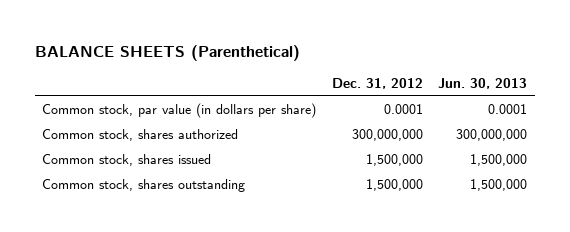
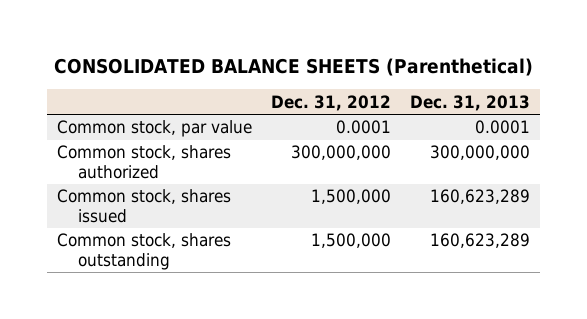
- BALANCE SHEETS (Parenthetical)
+ CONSOLIDATED BALANCE SHEETS (Parenthetical)
- | Dec. 31, 2012 | Jun. 30, 2013
+ | Dec. 31, 2012 | Dec. 31, 2013
- Common stock, par value (in dollars per share) | 0.0001 | 0.0001
+ Common stock, par value | 0.0001 | 0.0001

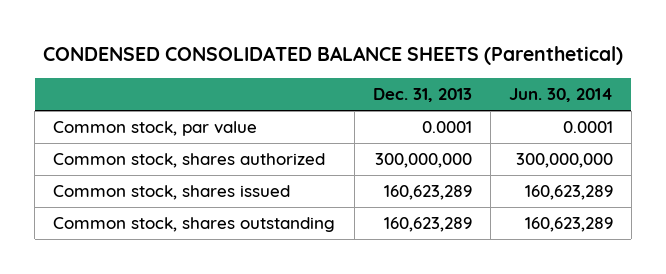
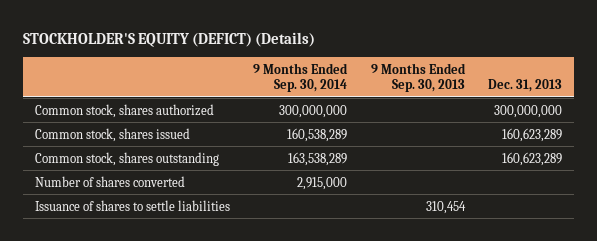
- CONDENSED CONSOLIDATED BALANCE SHEETS (Parenthetical)
+ STOCKHOLDER'S EQUITY (DEFICT) (Details)
- | Dec. 31, 2013 | Jun. 30, 2014
+ | 9 Months Ended Sep. 30, 2014 | 9 Months Ended Sep. 30, 2013 | Dec. 31, 2013
- Common stock, par value | 0.0001 | 0.0001
+ Number of shares converted | 2,915,000 | |
+ Issuance of shares to settle liabilities | | 310,454 |

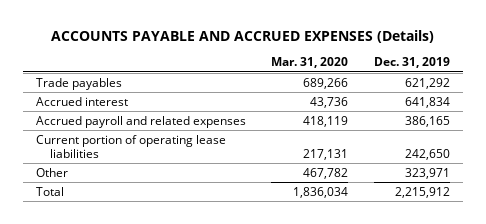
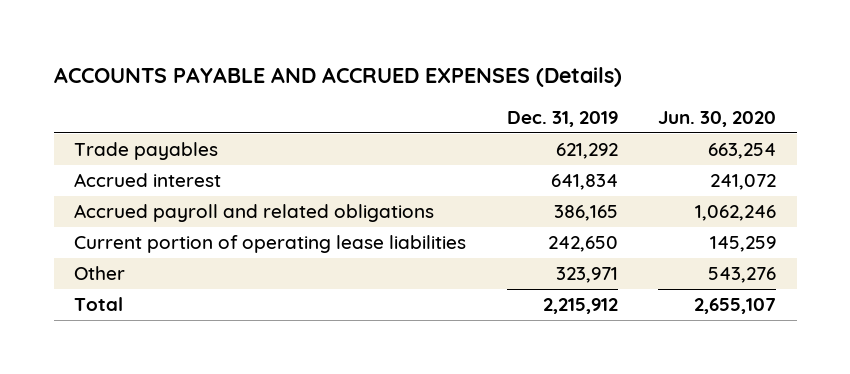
- | Mar. 31, 2020 | Dec. 31, 2019
+ | Dec. 31, 2019 | Jun. 30, 2020
- Accrued payroll and related expenses | 418,119 | 386,165
+ Accrued payroll and related obligations | 386,165 | 1,062,246

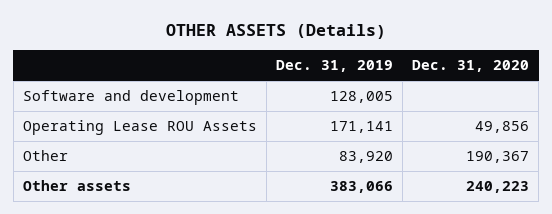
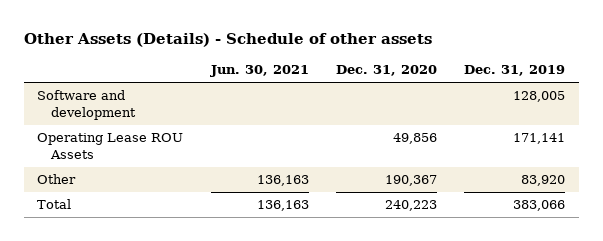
- OTHER ASSETS (Details)
+ Other Assets (Details) - Schedule of other assets
- | Dec. 31, 2019 | Dec. 31, 2020
+ | Jun. 30, 2021 | Dec. 31, 2020 | Dec. 31, 2019
- Other assets | 383,066 | 240,223
+ Total | 136,163 | 240,223 | 383,066

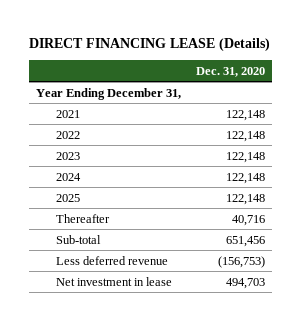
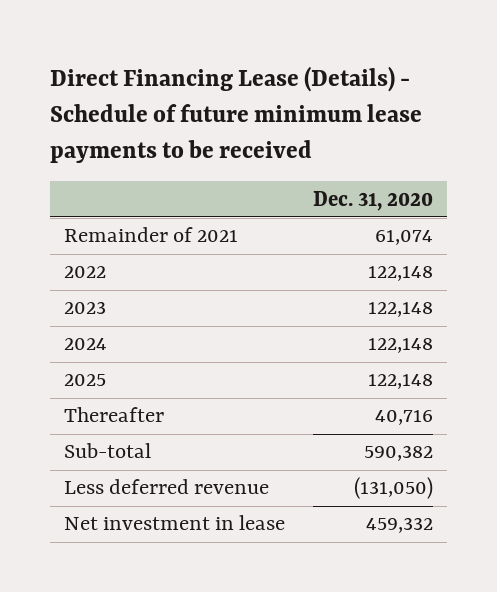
- DIRECT FINANCING LEASE (Details)
+ Direct Financing Lease (Details) - Schedule of future minimum lease payments to be received
- Year Ending December 31,
- 2021 | 122,148
+ Remainder of 2021 | 61,074
- Sub-total | 651,456
- Less deferred revenue | (156,753)
- Net investment in lease | 494,703
+ Sub-total | 590,382
+ Less deferred revenue | (131,050)
+ Net investment in lease | 459,332

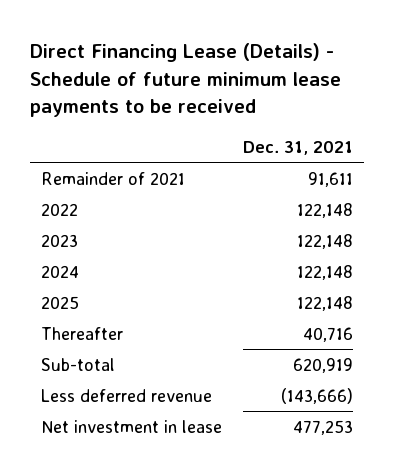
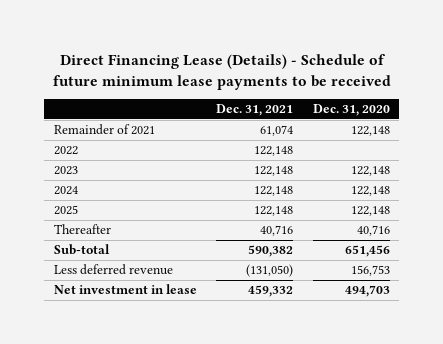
- | Dec. 31, 2021
+ | Dec. 31, 2021 | Dec. 31, 2020
- Remainder of 2021 | 91,611
+ Remainder of 2021 | 61,074 | 122,148
- Sub-total | 620,919
- Less deferred revenue | (143,666)
- Net investment in lease | 477,253
+ Sub-total | 590,382 | 651,456
+ Less deferred revenue | (131,050) | 156,753
+ Net investment in lease | 459,332 | 494,703

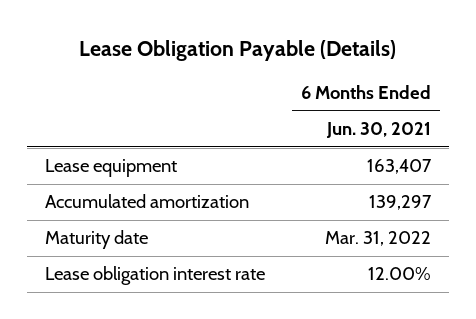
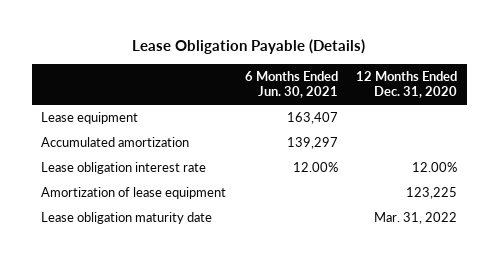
- | 6 Months Ended Jun. 30, 2021
+ | 6 Months Ended Jun. 30, 2021 | 12 Months Ended Dec. 31, 2020
- Maturity date | Mar. 31, 2022
+ Amortization of lease equipment | | 123,225
+ Lease obligation maturity date | | Mar. 31, 2022

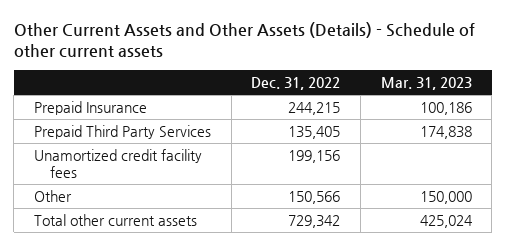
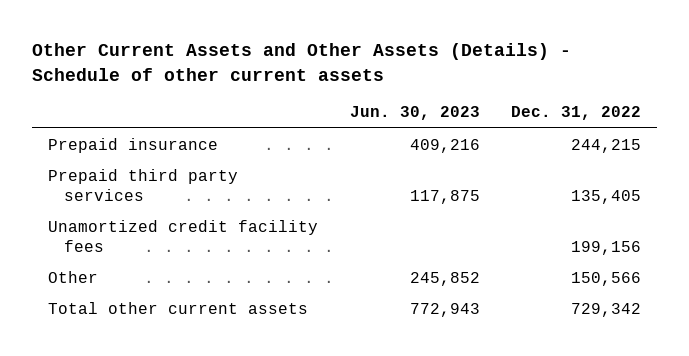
- | Dec. 31, 2022 | Mar. 31, 2023
+ | Jun. 30, 2023 | Dec. 31, 2022
- Prepaid Insurance | 244,215 | 100,186
- Prepaid Third Party Services | 135,405 | 174,838
+ Prepaid insurance | 409,216 | 244,215
+ Prepaid third party services | 117,875 | 135,405

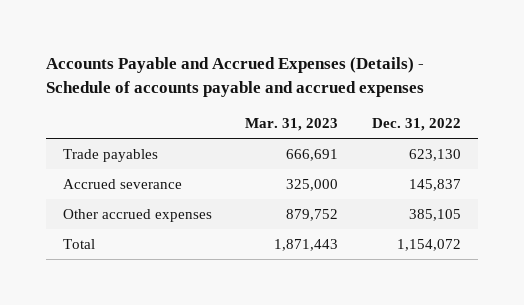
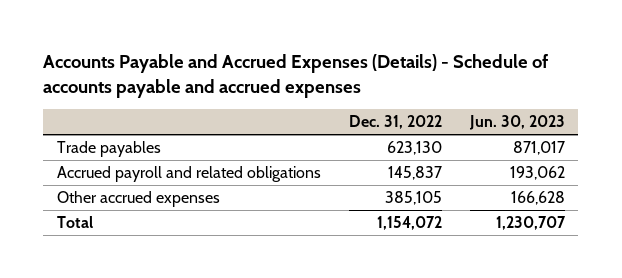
- | Mar. 31, 2023 | Dec. 31, 2022
+ | Dec. 31, 2022 | Jun. 30, 2023
- Accrued severance | 325,000 | 145,837
+ Accrued payroll and related obligations | 145,837 | 193,062

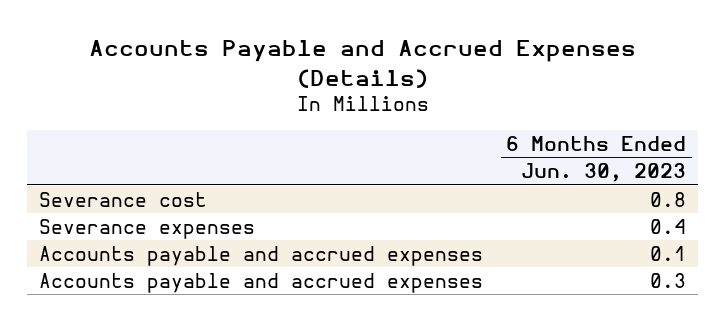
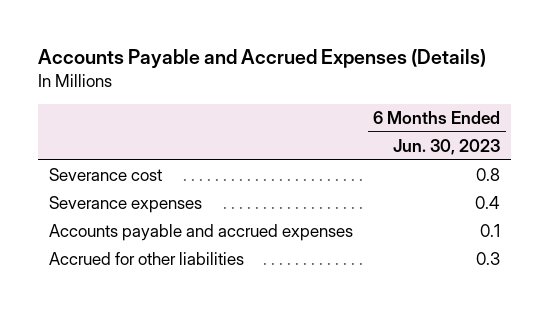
- Accounts payable and accrued expenses | 0.3
+ Accrued for other liabilities | 0.3

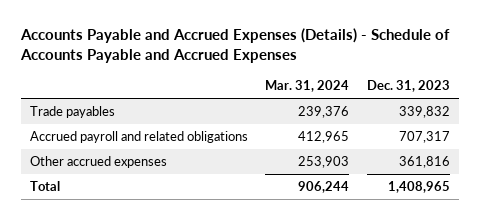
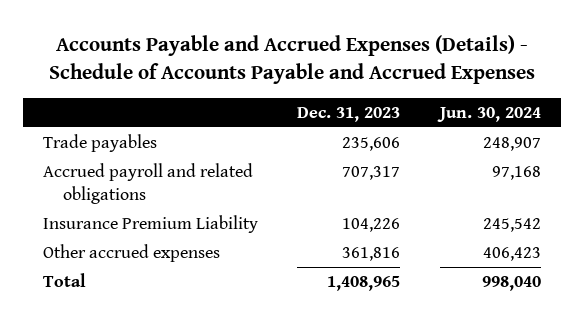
- | Mar. 31, 2024 | Dec. 31, 2023
+ | Dec. 31, 2023 | Jun. 30, 2024
- Trade payables | 239,376 | 339,832
+ Trade payables | 235,606 | 248,907
+ Insurance Premium Liability | 104,226 | 245,542

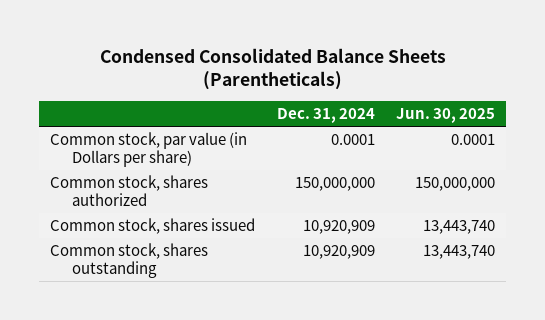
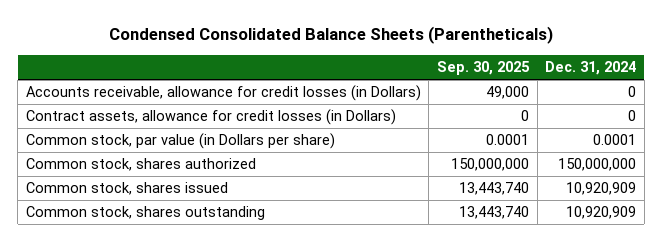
- | Dec. 31, 2024 | Jun. 30, 2025
+ | Sep. 30, 2025 | Dec. 31, 2024
+ Accounts receivable, allowance for credit losses (in Dollars) | 49,000 | 0
+ Contract assets, allowance for credit losses (in Dollars) | 0 | 0

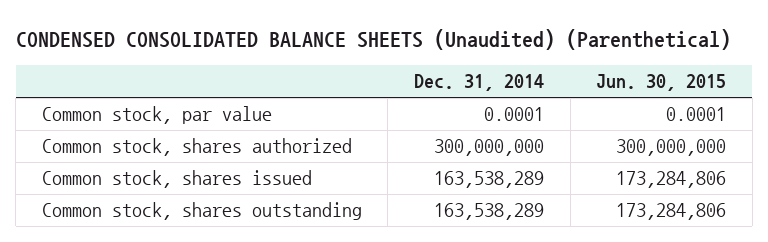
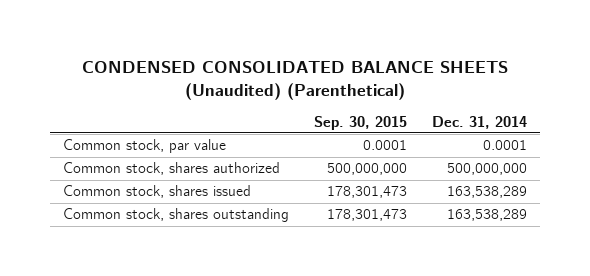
- | Dec. 31, 2014 | Jun. 30, 2015
+ | Sep. 30, 2015 | Dec. 31, 2014
- Common stock, shares authorized | 300,000,000 | 300,000,000
+ Common stock, shares authorized | 500,000,000 | 500,000,000

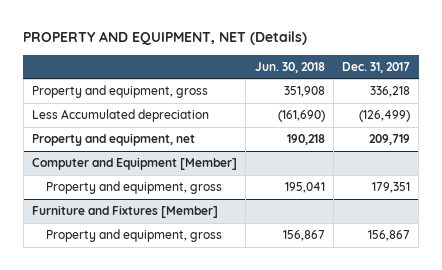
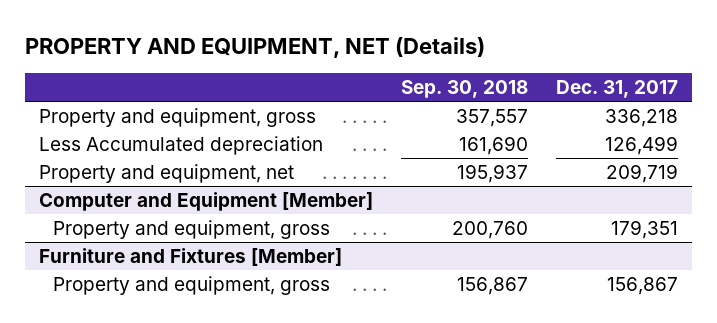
- | Jun. 30, 2018 | Dec. 31, 2017
+ | Sep. 30, 2018 | Dec. 31, 2017
- Less Accumulated depreciation | (161,690) | (126,499)
+ Less Accumulated depreciation | 161,690 | 126,499

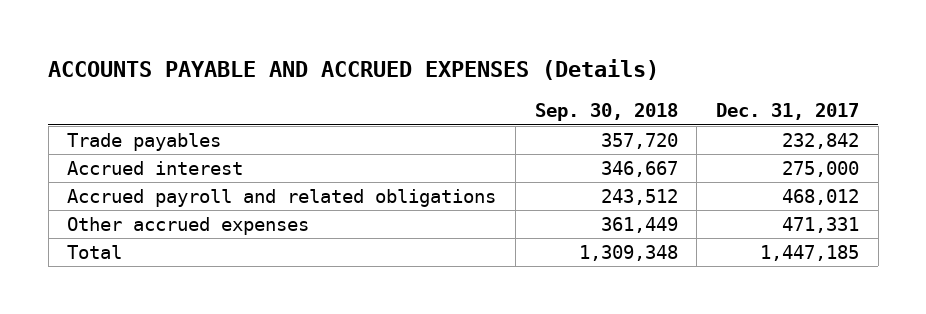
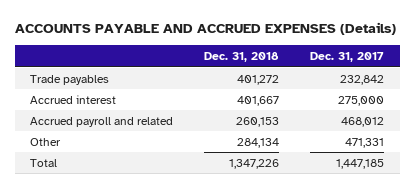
- | Sep. 30, 2018 | Dec. 31, 2017
+ | Dec. 31, 2018 | Dec. 31, 2017
- Accrued payroll and related obligations | 243,512 | 468,012
- Other accrued expenses | 361,449 | 471,331
+ Accrued payroll and related | 260,153 | 468,012
+ Other | 284,134 | 471,331

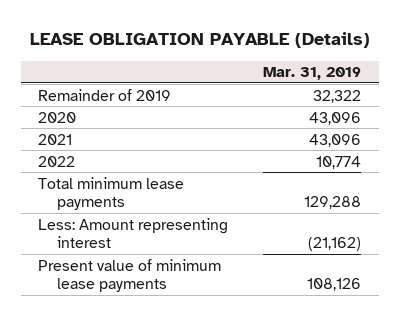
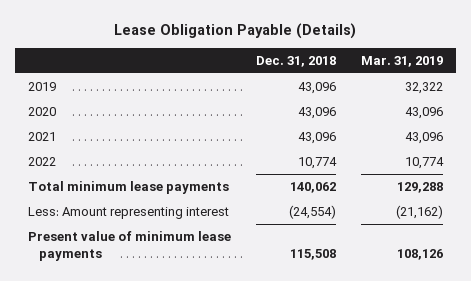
- LEASE OBLIGATION PAYABLE (Details)
+ Lease Obligation Payable (Details)
- | Mar. 31, 2019
+ | Dec. 31, 2018 | Mar. 31, 2019
- Remainder of 2019 | 32,322
+ 2019 | 43,096 | 32,322

